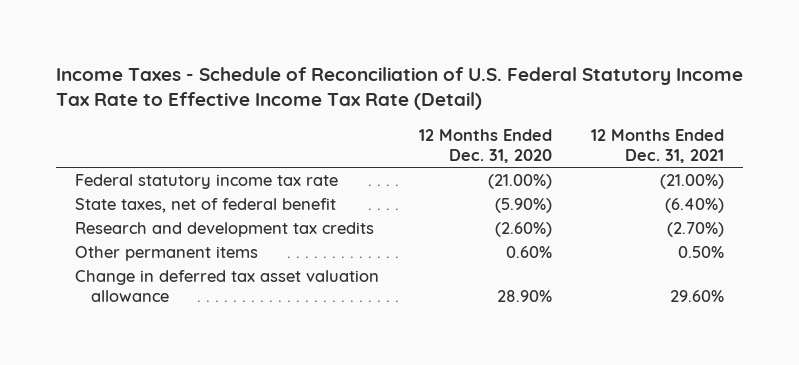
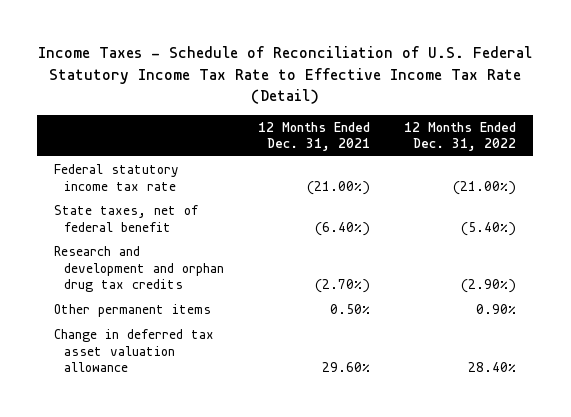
- | 12 Months Ended Dec. 31, 2020 | 12 Months Ended Dec. 31, 2021
+ | 12 Months Ended Dec. 31, 2021 | 12 Months Ended Dec. 31, 2022
- Research and development tax credits | (2.60%) | (2.70%)
+ Research and development and orphan drug tax credits | (2.70%) | (2.90%)

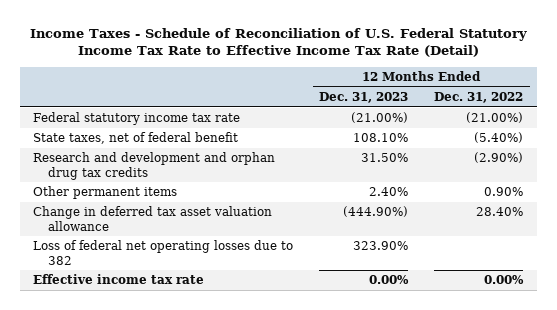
- | 12 Months Ended Dec. 31, 2021 | 12 Months Ended Dec. 31, 2022
+ | 12 Months Ended Dec. 31, 2023 | 12 Months Ended Dec. 31, 2022
+ Loss of federal net operating losses due to 382 | 323.90% |
+ Effective income tax rate | 0.00% | 0.00%

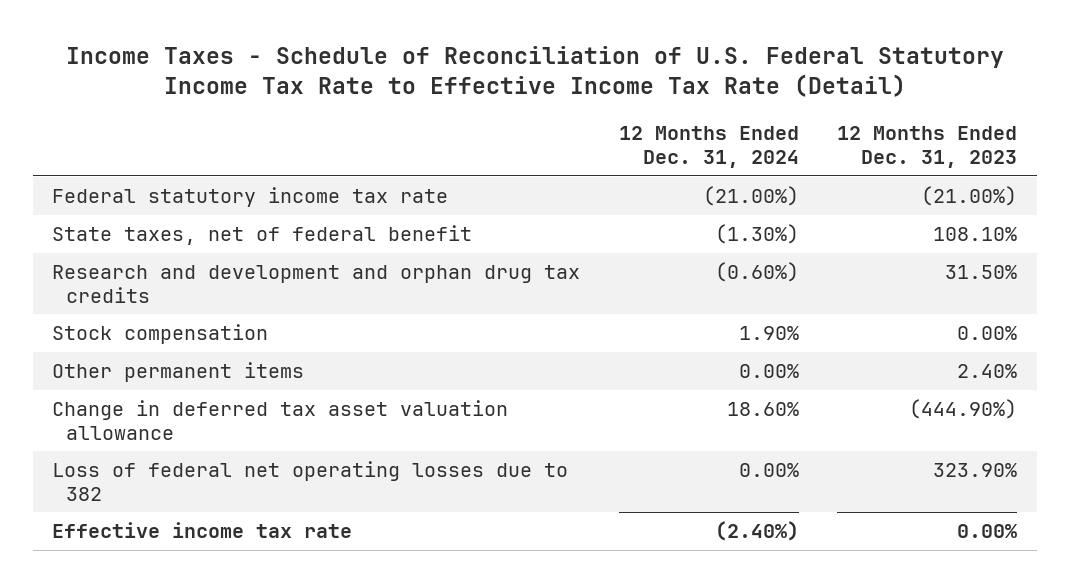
- | 12 Months Ended Dec. 31, 2023 | 12 Months Ended Dec. 31, 2022
+ | 12 Months Ended Dec. 31, 2024 | 12 Months Ended Dec. 31, 2023
+ Stock compensation | 1.90% | 0.00%

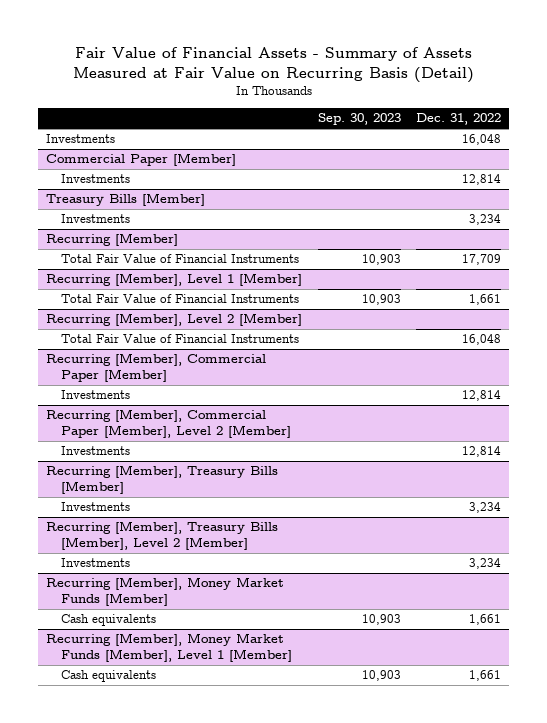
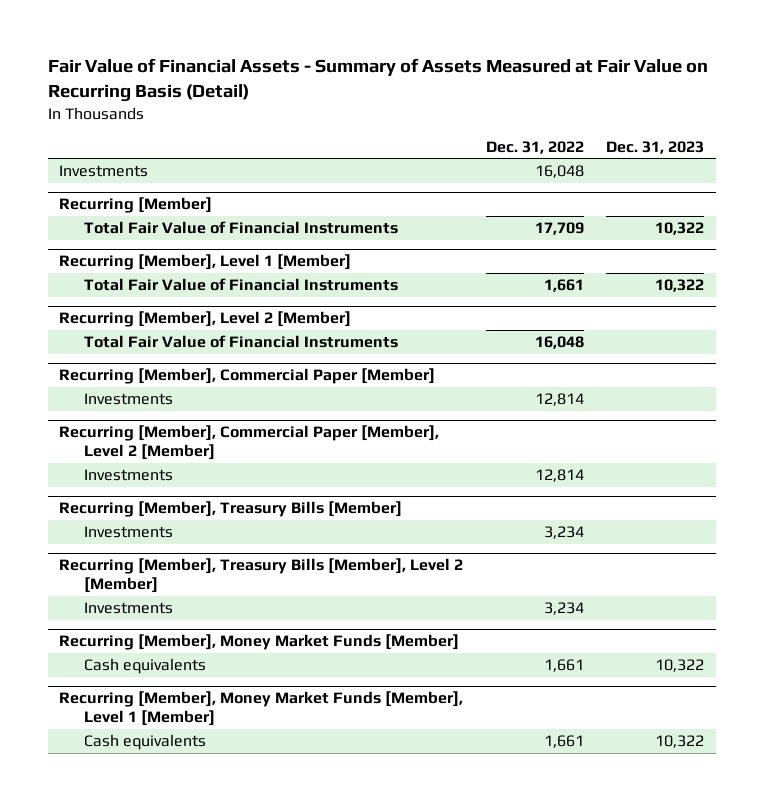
- | Sep. 30, 2023 | Dec. 31, 2022
+ | Dec. 31, 2022 | Dec. 31, 2023
- Commercial Paper [Member]
- Investments | | 12,814
- Treasury Bills [Member]
- Investments | | 3,234

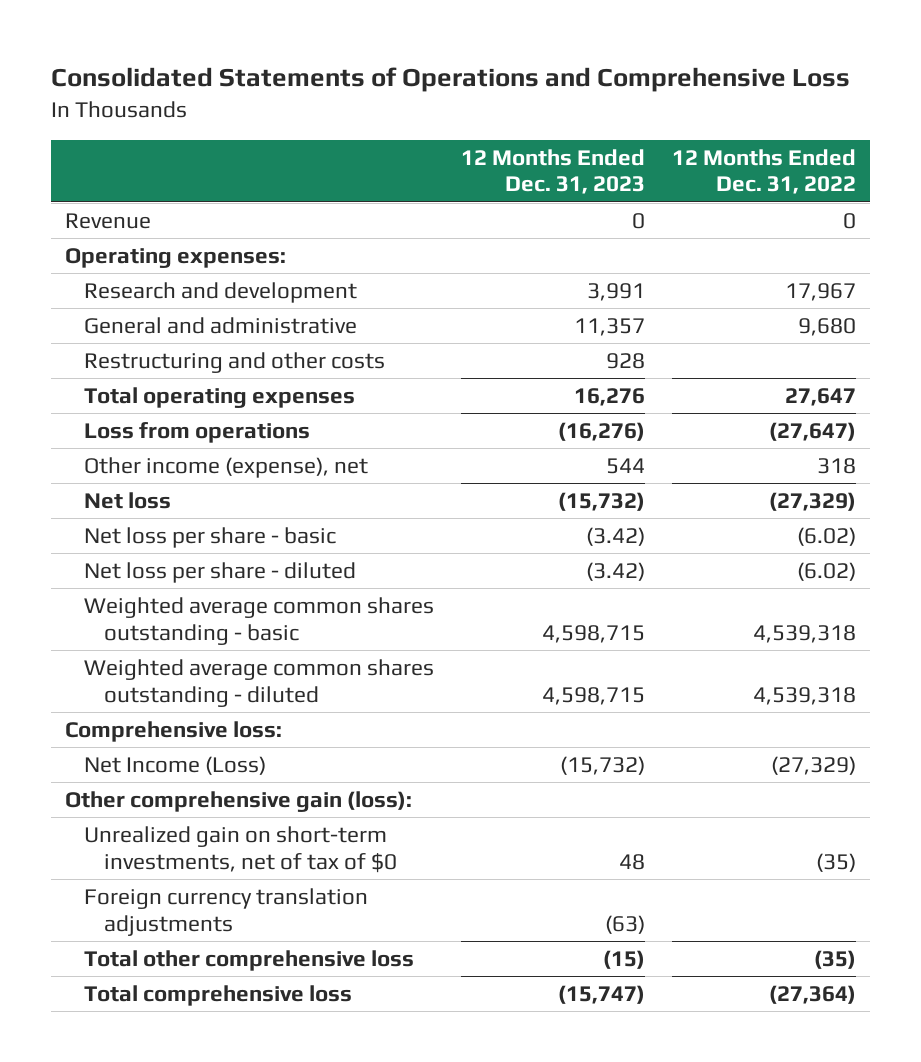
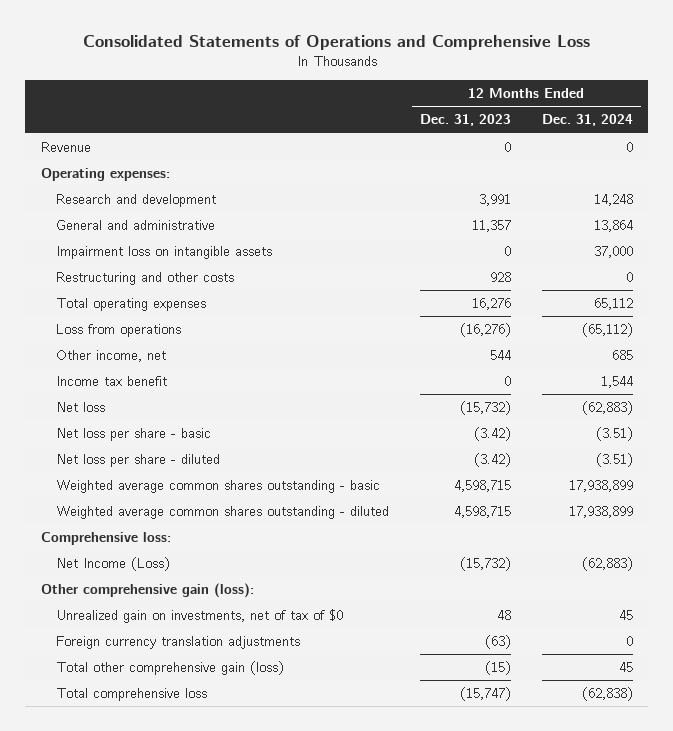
- | 12 Months Ended Dec. 31, 2023 | 12 Months Ended Dec. 31, 2022
+ | 12 Months Ended Dec. 31, 2023 | 12 Months Ended Dec. 31, 2024
+ Impairment loss on intangible assets | 0 | 37,000
- Other income (expense), net | 544 | 318
+ Other income, net | 544 | 685
+ Income tax benefit | 0 | 1,544
- Unrealized gain on short-term investments, net of tax of $0 | 48 | (35)
+ Unrealized gain on investments, net of tax of $0 | 48 | 45
- Total other comprehensive loss | (15) | (35)
+ Total other comprehensive gain (loss) | (15) | 45

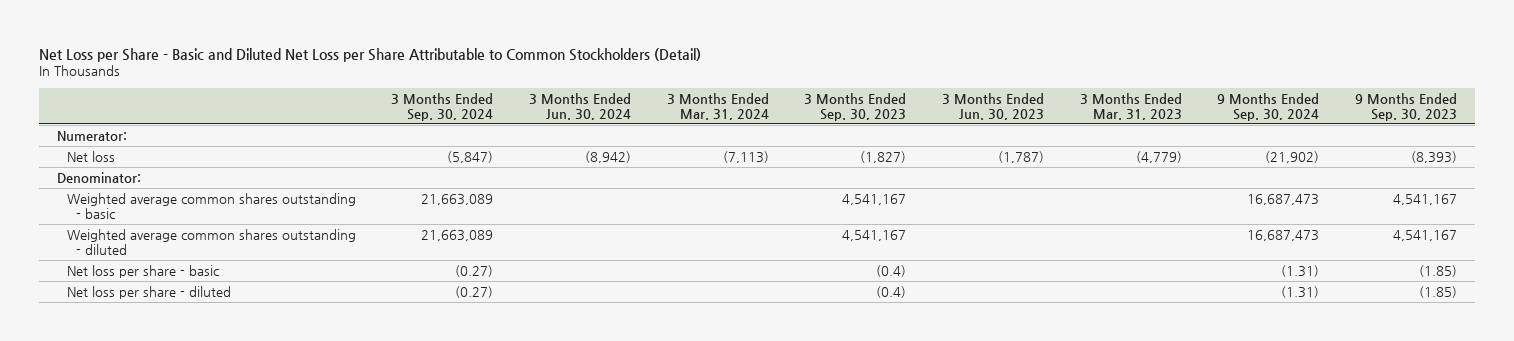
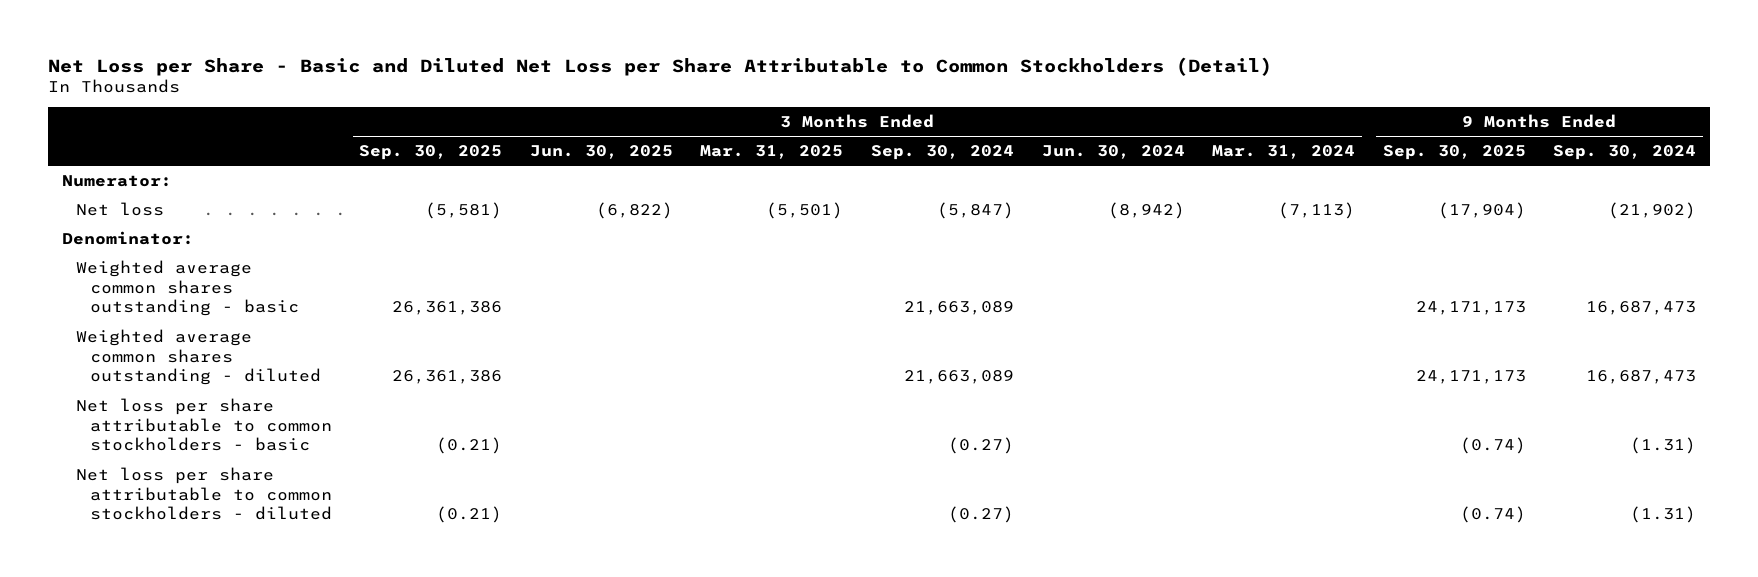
- | 3 Months Ended Sep. 30, 2024 | 3 Months Ended Jun. 30, 2024 | 3 Months Ended Mar. 31, 2024 | 3 Months Ended Sep. 30, 2023 | 3 Months Ended Jun. 30, 2023 | 3 Months Ended Mar. 31, 2023 | 9 Months Ended Sep. 30, 2024 | 9 Months Ended Sep. 30, 2023
+ | 3 Months Ended Sep. 30, 2025 | 3 Months Ended Jun. 30, 2025 | 3 Months Ended Mar. 31, 2025 | 3 Months Ended Sep. 30, 2024 | 3 Months Ended Jun. 30, 2024 | 3 Months Ended Mar. 31, 2024 | 9 Months Ended Sep. 30, 2025 | 9 Months Ended Sep. 30, 2024
- Net loss per share - basic | (0.27) | | | (0.4) | | | (1.31) | (1.85)
- Net loss per share - diluted | (0.27) | | | (0.4) | | | (1.31) | (1.85)
+ Net loss per share attributable to common stockholders - basic | (0.21) | | | (0.27) | | | (0.74) | (1.31)
+ Net loss per share attributable to common stockholders - diluted | (0.21) | | | (0.27) | | | (0.74) | (1.31)

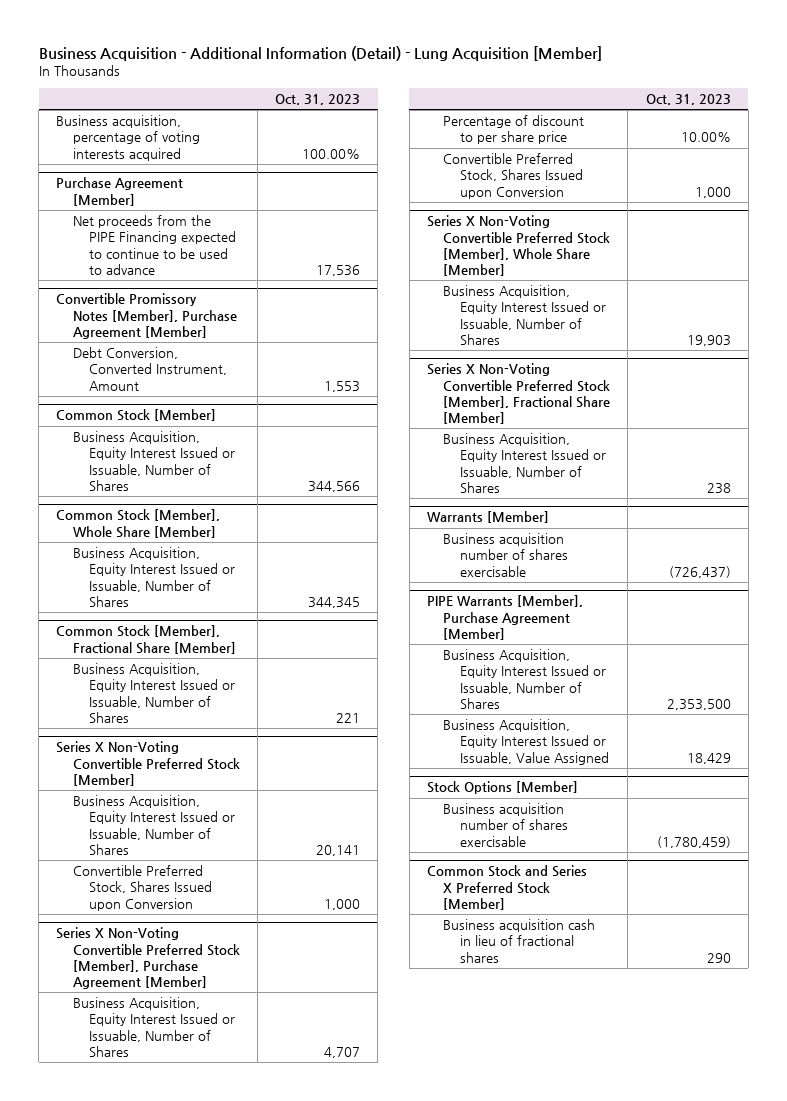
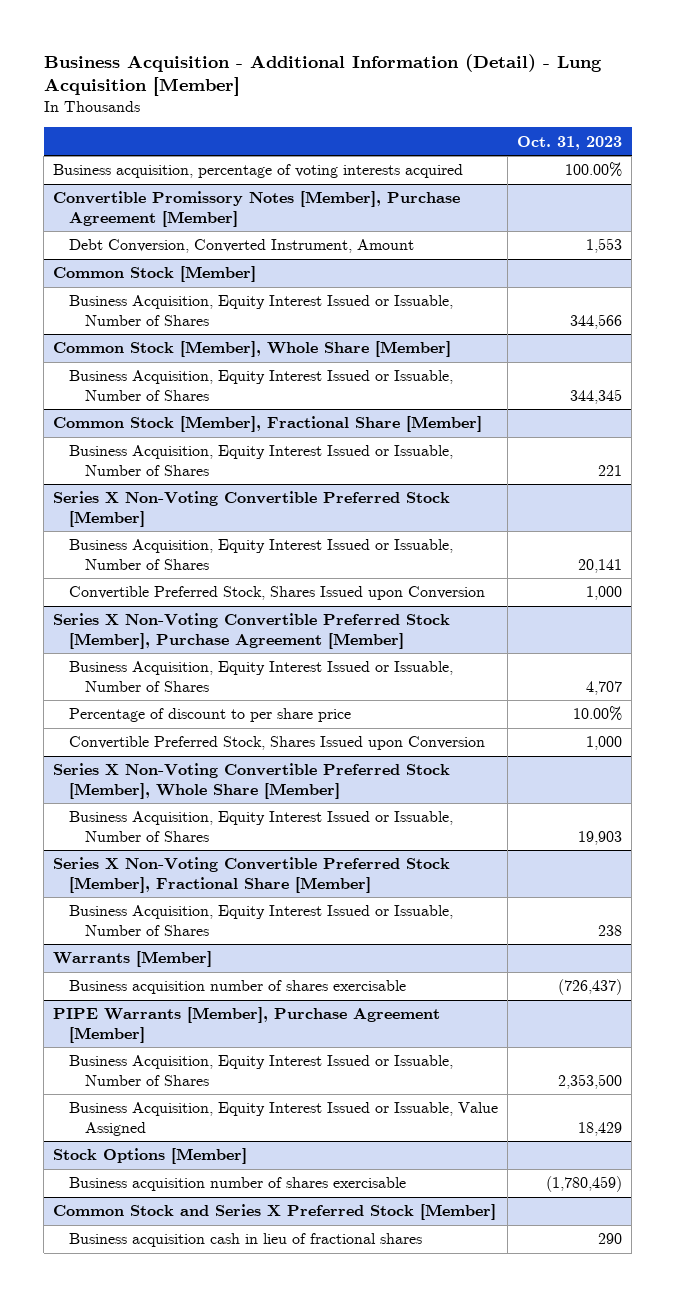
- Purchase Agreement [Member]
- Net proceeds from the PIPE Financing expected to continue to be used to advance | 17,536

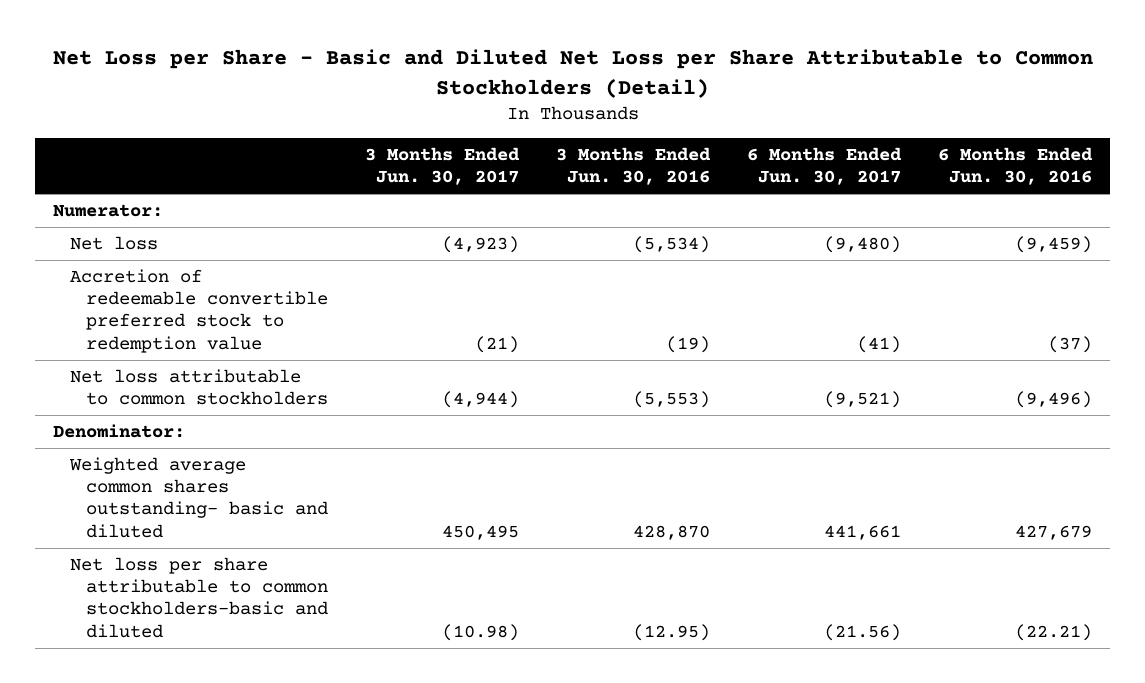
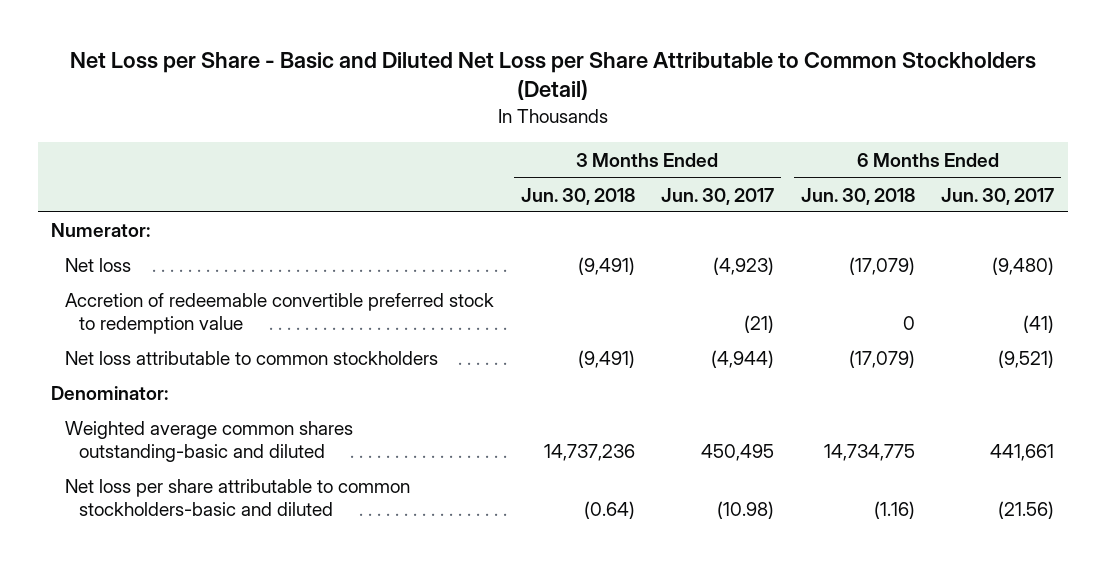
- | 3 Months Ended Jun. 30, 2017 | 3 Months Ended Jun. 30, 2016 | 6 Months Ended Jun. 30, 2017 | 6 Months Ended Jun. 30, 2016
+ | 3 Months Ended Jun. 30, 2018 | 3 Months Ended Jun. 30, 2017 | 6 Months Ended Jun. 30, 2018 | 6 Months Ended Jun. 30, 2017
- Weighted average common shares outstanding- basic and diluted | 450,495 | 428,870 | 441,661 | 427,679
+ Weighted average common shares outstanding-basic and diluted | 14,737,236 | 450,495 | 14,734,775 | 441,661

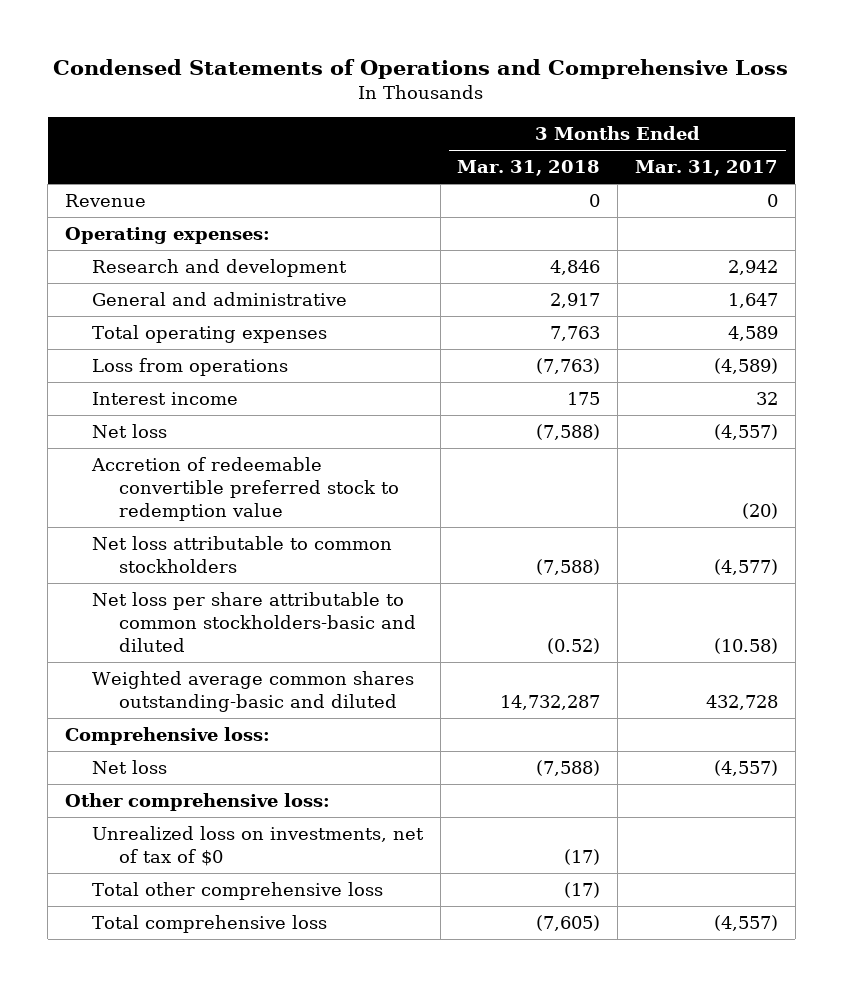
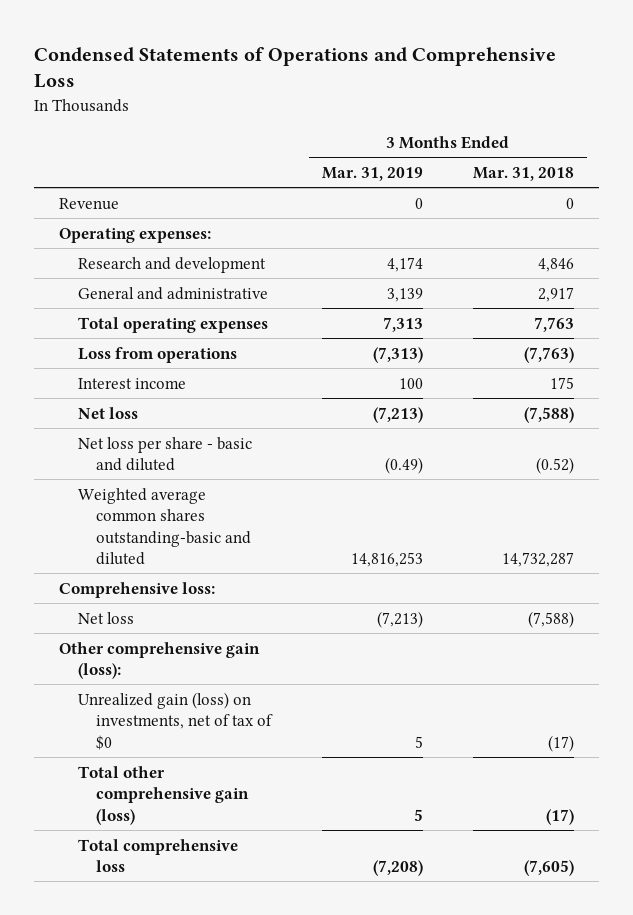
- | 3 Months Ended Mar. 31, 2018 | 3 Months Ended Mar. 31, 2017
+ | 3 Months Ended Mar. 31, 2019 | 3 Months Ended Mar. 31, 2018
- Accretion of redeemable convertible preferred stock to redemption value | | (20)
- Net loss attributable to common stockholders | (7,588) | (4,577)
- Net loss per share attributable to common stockholders-basic and diluted | (0.52) | (10.58)
+ Net loss per share - basic and diluted | (0.49) | (0.52)
- Other comprehensive loss:
- Unrealized loss on investments, net of tax of $0 | (17) |
- Total other comprehensive loss | (17) |
+ Other comprehensive gain (loss):
+ Unrealized gain (loss) on investments, net of tax of $0 | 5 | (17)
+ Total other comprehensive gain (loss) | 5 | (17)

